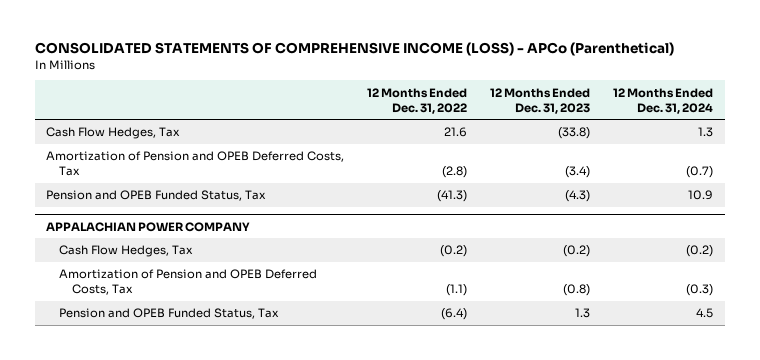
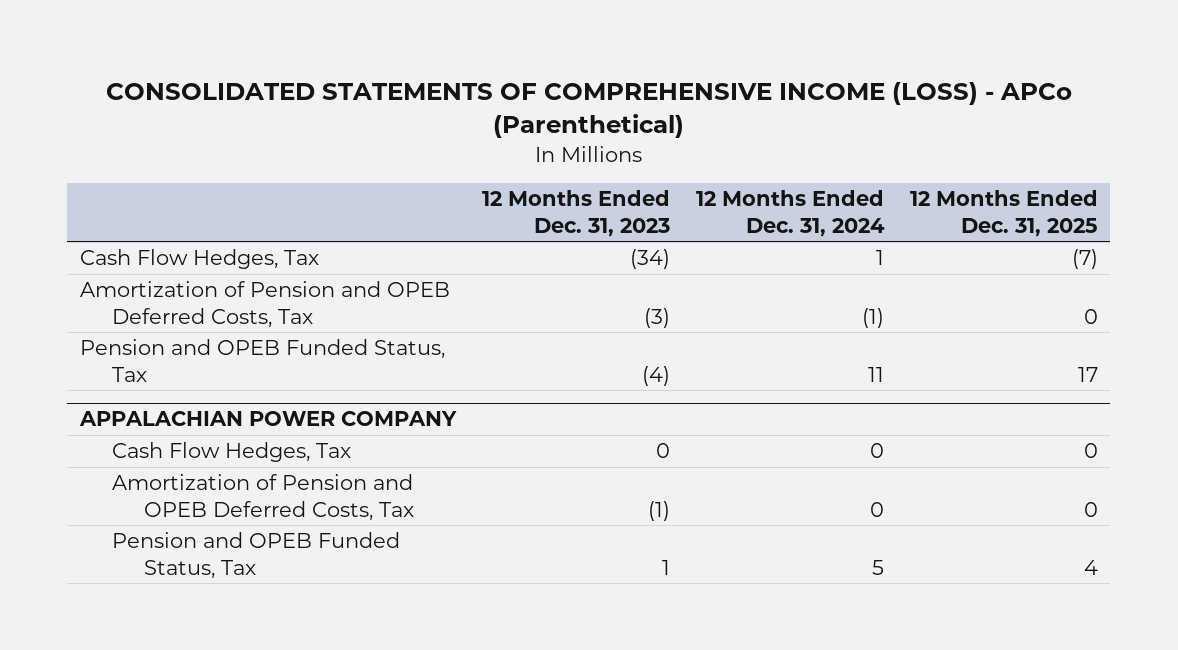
- | 12 Months Ended Dec. 31, 2022 | 12 Months Ended Dec. 31, 2023 | 12 Months Ended Dec. 31, 2024
+ | 12 Months Ended Dec. 31, 2023 | 12 Months Ended Dec. 31, 2024 | 12 Months Ended Dec. 31, 2025
- Cash Flow Hedges, Tax | 21.6 | (33.8) | 1.3
- Amortization of Pension and OPEB Deferred Costs, Tax | (2.8) | (3.4) | (0.7)
- Pension and OPEB Funded Status, Tax | (41.3) | (4.3) | 10.9
+ Cash Flow Hedges, Tax | (34) | 1 | (7)
+ Amortization of Pension and OPEB Deferred Costs, Tax | (3) | (1) | 0
+ Pension and OPEB Funded Status, Tax | (4) | 11 | 17
@ APPALACHIAN POWER COMPANY
- Cash Flow Hedges, Tax | (0.2) | (0.2) | (0.2)
- Amortization of Pension and OPEB Deferred Costs, Tax | (1.1) | (0.8) | (0.3)
- Pension and OPEB Funded Status, Tax | (6.4) | 1.3 | 4.5
+ Cash Flow Hedges, Tax | 0 | 0 | 0
+ Amortization of Pension and OPEB Deferred Costs, Tax | (1) | 0 | 0
+ Pension and OPEB Funded Status, Tax | 1 | 5 | 4

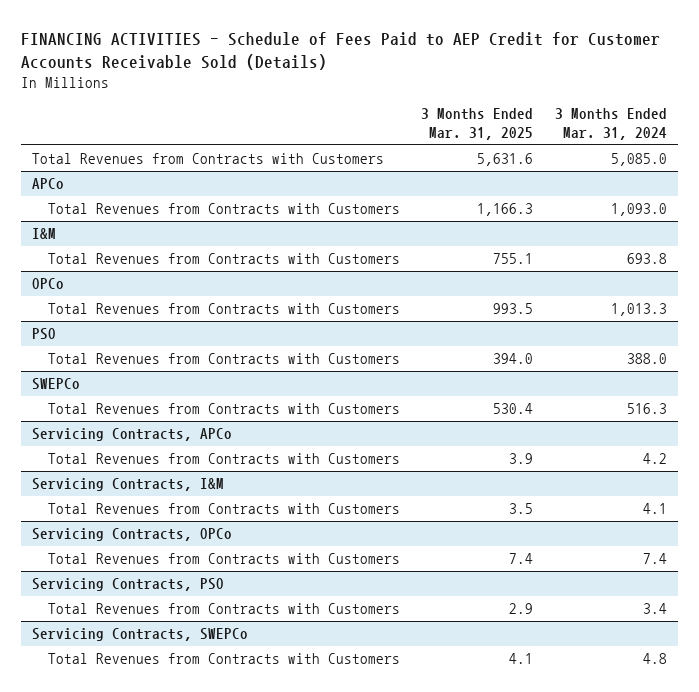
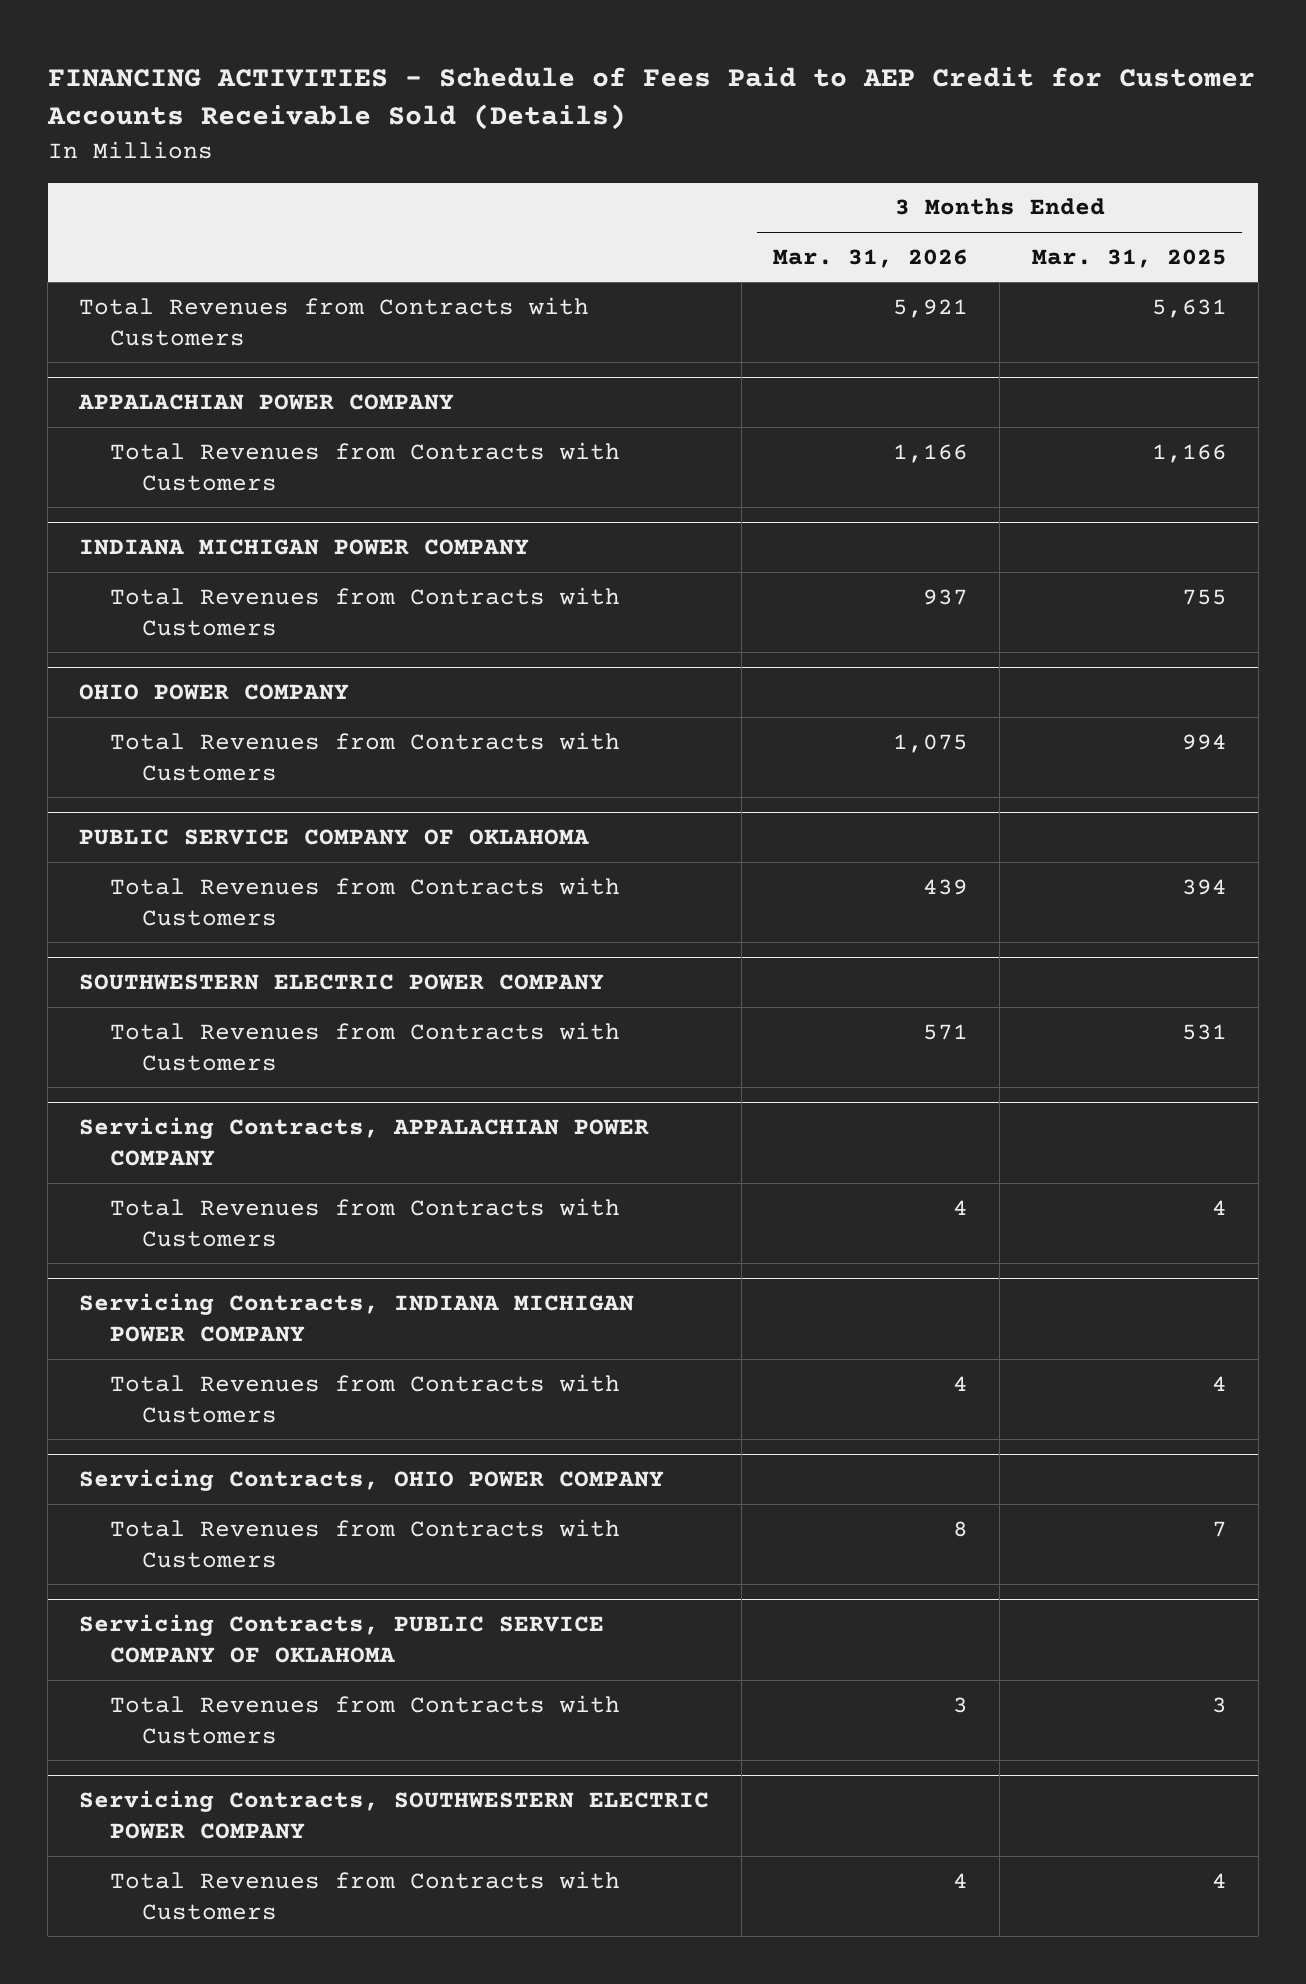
- | 3 Months Ended Mar. 31, 2025 | 3 Months Ended Mar. 31, 2024
+ | 3 Months Ended Mar. 31, 2026 | 3 Months Ended Mar. 31, 2025
- Total Revenues from Contracts with Customers | 5,631.6 | 5,085.0
- APCo
- Total Revenues from Contracts with Customers | 1,166.3 | 1,093.0
- I&M
- Total Revenues from Contracts with Customers | 755.1 | 693.8
- OPCo
- Total Revenues from Contracts with Customers | 993.5 | 1,013.3
- PSO
- Total Revenues from Contracts with Customers | 394.0 | 388.0
- SWEPCo
- Total Revenues from Contracts with Customers | 530.4 | 516.3
- Servicing Contracts, APCo
- Total Revenues from Contracts with Customers | 3.9 | 4.2
- Servicing Contracts, I&M
- Total Revenues from Contracts with Customers | 3.5 | 4.1
- Servicing Contracts, OPCo
- Total Revenues from Contracts with Customers | 7.4 | 7.4
- Servicing Contracts, PSO
- Total Revenues from Contracts with Customers | 2.9 | 3.4
- Servicing Contracts, SWEPCo
- Total Revenues from Contracts with Customers | 4.1 | 4.8
+ Total Revenues from Contracts with Customers | 5,921 | 5,631
+ APPALACHIAN POWER COMPANY
+ Total Revenues from Contracts with Customers | 1,166 | 1,166
+ INDIANA MICHIGAN POWER COMPANY
+ Total Revenues from Contracts with Customers | 937 | 755
+ OHIO POWER COMPANY
+ Total Revenues from Contracts with Customers | 1,075 | 994
+ PUBLIC SERVICE COMPANY OF OKLAHOMA
+ Total Revenues from Contracts with Customers | 439 | 394
+ SOUTHWESTERN ELECTRIC POWER COMPANY
+ Total Revenues from Contracts with Customers | 571 | 531
+ Servicing Contracts, APPALACHIAN POWER COMPANY
+ Total Revenues from Contracts with Customers | 4 | 4
+ Servicing Contracts, INDIANA MICHIGAN POWER COMPANY
+ Total Revenues from Contracts with Customers | 4 | 4
+ Servicing Contracts, OHIO POWER COMPANY
+ Total Revenues from Contracts with Customers | 8 | 7
+ Servicing Contracts, PUBLIC SERVICE COMPANY OF OKLAHOMA
+ Total Revenues from Contracts with Customers | 3 | 3
+ Servicing Contracts, SOUTHWESTERN ELECTRIC POWER COMPANY
+ Total Revenues from Contracts with Customers | 4 | 4

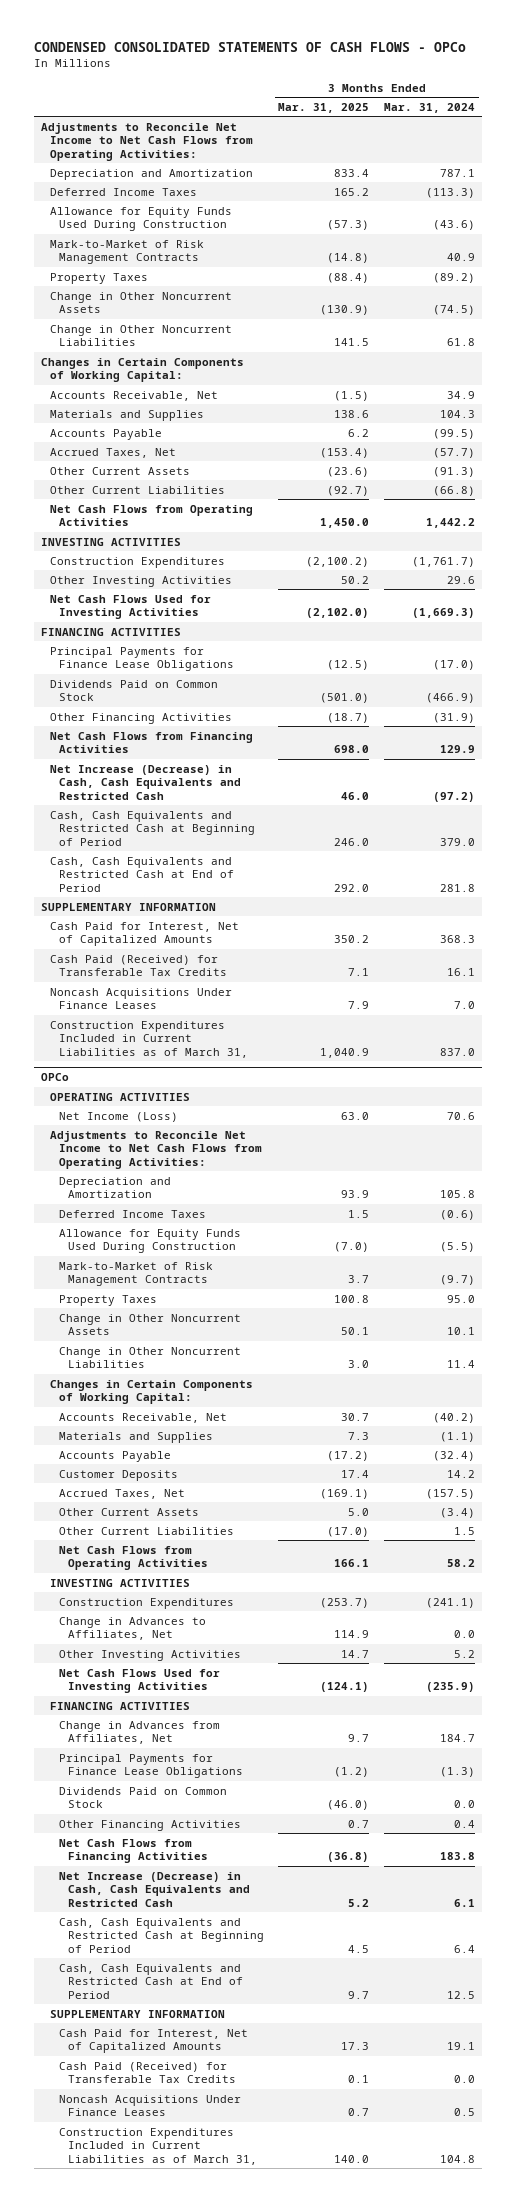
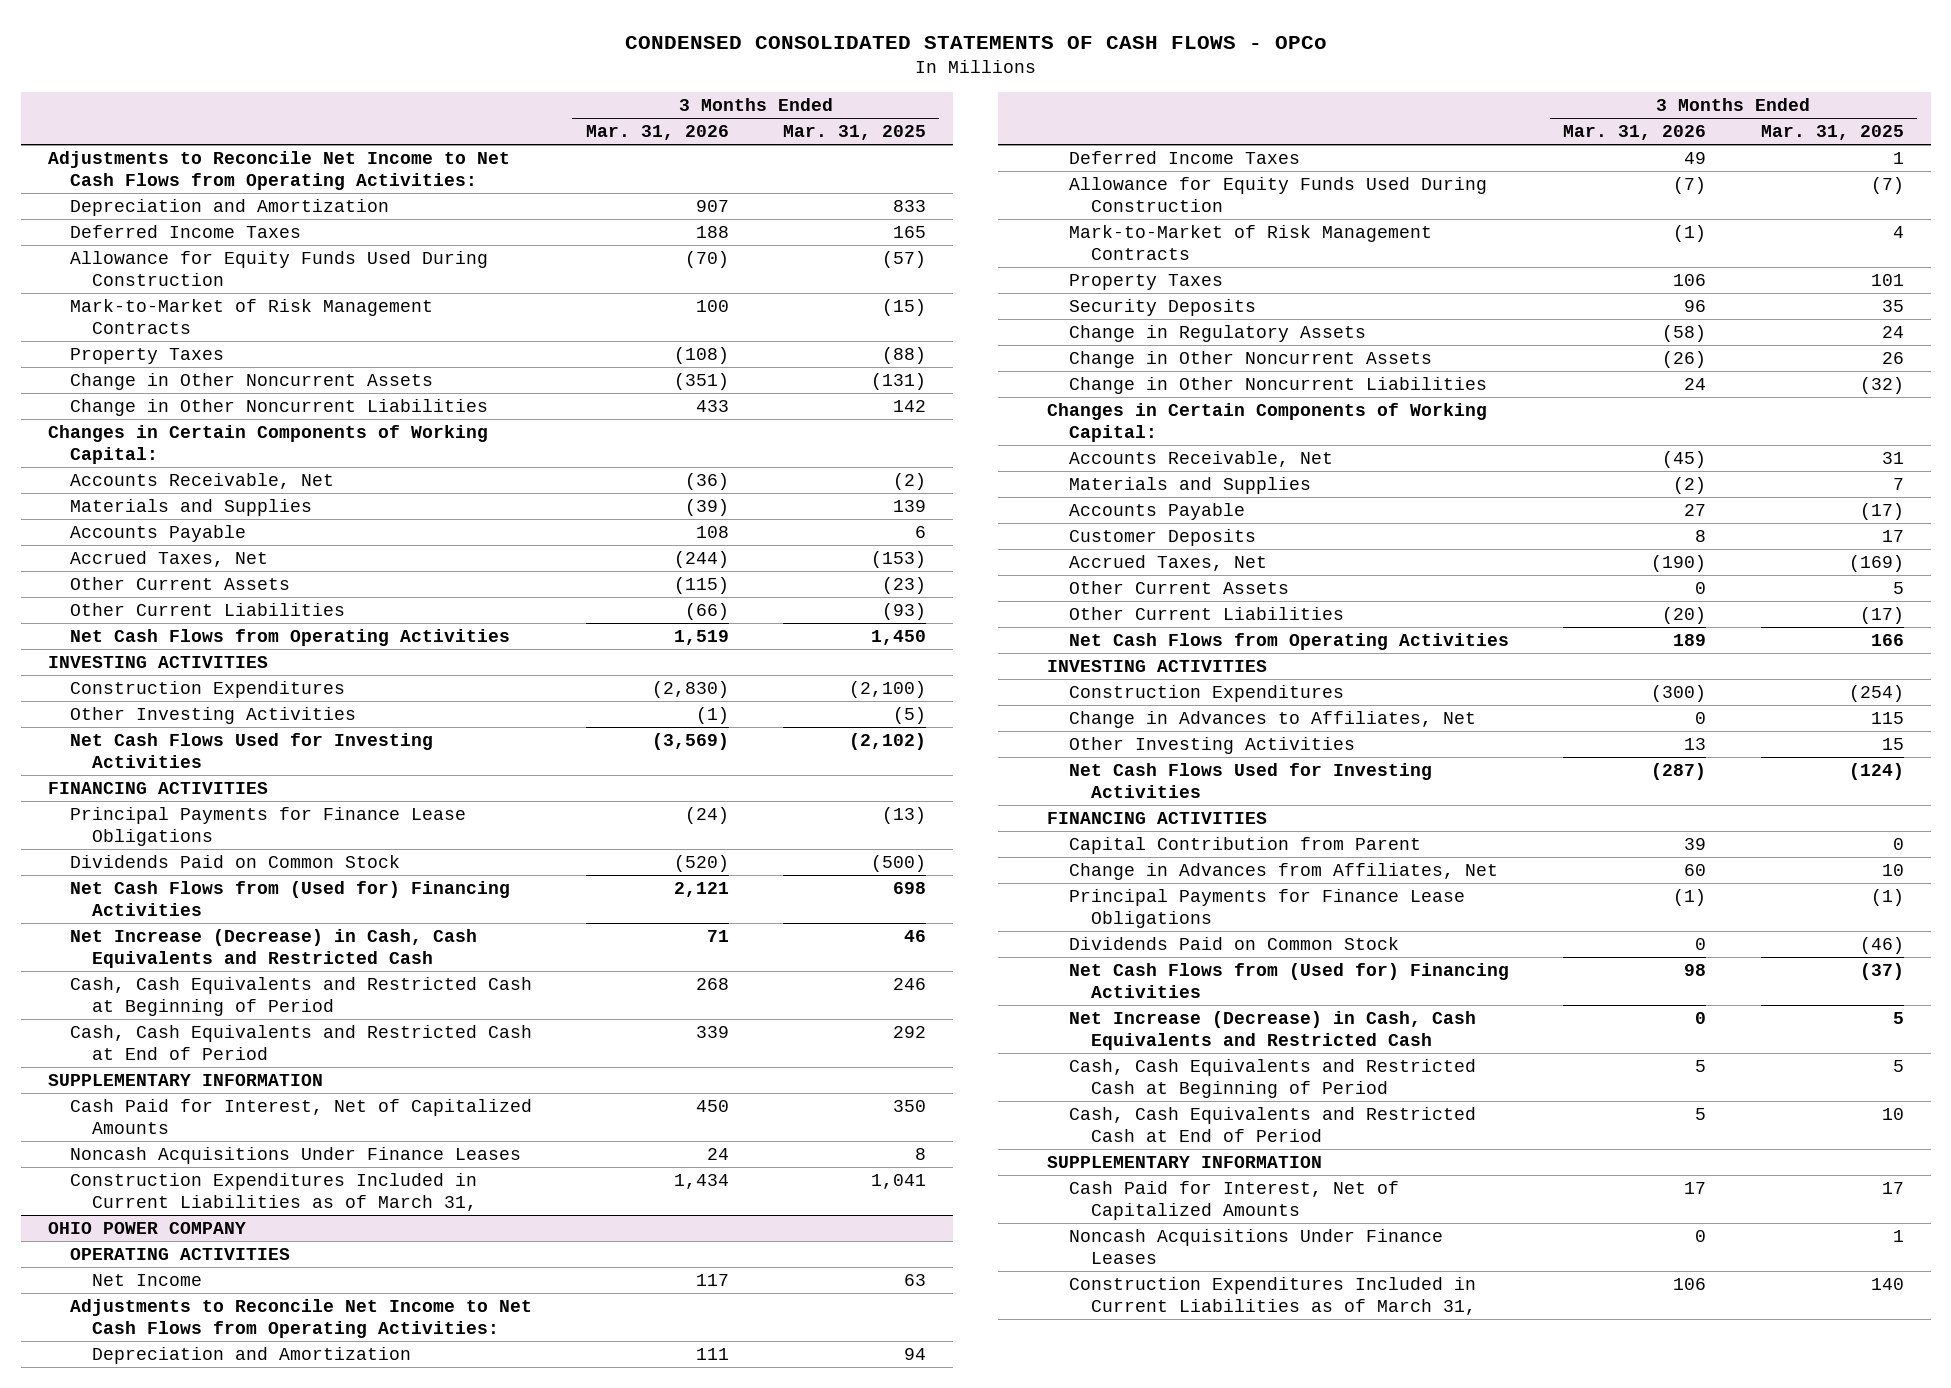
- | 3 Months Ended Mar. 31, 2025 | 3 Months Ended Mar. 31, 2024
+ | 3 Months Ended Mar. 31, 2026 | 3 Months Ended Mar. 31, 2025
- Depreciation and Amortization | 833.4 | 787.1
- Deferred Income Taxes | 165.2 | (113.3)
- Allowance for Equity Funds Used During Construction | (57.3) | (43.6)
- Mark-to-Market of Risk Management Contracts | (14.8) | 40.9
- Property Taxes | (88.4) | (89.2)
- Change in Other Noncurrent Assets | (130.9) | (74.5)
- Change in Other Noncurrent Liabilities | 141.5 | 61.8
+ Depreciation and Amortization | 907 | 833
+ Deferred Income Taxes | 188 | 165
+ Allowance for Equity Funds Used During Construction | (70) | (57)
+ Mark-to-Market of Risk Management Contracts | 100 | (15)
+ Property Taxes | (108) | (88)
+ Change in Other Noncurrent Assets | (351) | (131)
+ Change in Other Noncurrent Liabilities | 433 | 142
- Accounts Receivable, Net | (1.5) | 34.9
- Materials and Supplies | 138.6 | 104.3
- Accounts Payable | 6.2 | (99.5)
- Accrued Taxes, Net | (153.4) | (57.7)
- Other Current Assets | (23.6) | (91.3)
- Other Current Liabilities | (92.7) | (66.8)
- Net Cash Flows from Operating Activities | 1,450.0 | 1,442.2
+ Accounts Receivable, Net | (36) | (2)
+ Materials and Supplies | (39) | 139
+ Accounts Payable | 108 | 6
+ Accrued Taxes, Net | (244) | (153)
+ Other Current Assets | (115) | (23)
+ Other Current Liabilities | (66) | (93)
+ Net Cash Flows from Operating Activities | 1,519 | 1,450
- Construction Expenditures | (2,100.2) | (1,761.7)
- Other Investing Activities | 50.2 | 29.6
- Net Cash Flows Used for Investing Activities | (2,102.0) | (1,669.3)
+ Construction Expenditures | (2,830) | (2,100)
+ Other Investing Activities | (1) | (5)
+ Net Cash Flows Used for Investing Activities | (3,569) | (2,102)
- Principal Payments for Finance Lease Obligations | (12.5) | (17.0)
- Dividends Paid on Common Stock | (501.0) | (466.9)
- Other Financing Activities | (18.7) | (31.9)
- Net Cash Flows from Financing Activities | 698.0 | 129.9
- Net Increase (Decrease) in Cash, Cash Equivalents and Restricted Cash | 46.0 | (97.2)
- Cash, Cash Equivalents and Restricted Cash at Beginning of Period | 246.0 | 379.0
- Cash, Cash Equivalents and Restricted Cash at End of Period | 292.0 | 281.8
+ Principal Payments for Finance Lease Obligations | (24) | (13)
+ Dividends Paid on Common Stock | (520) | (500)
+ Net Cash Flows from (Used for) Financing Activities | 2,121 | 698
+ Net Increase (Decrease) in Cash, Cash Equivalents and Restricted Cash | 71 | 46
+ Cash, Cash Equivalents and Restricted Cash at Beginning of Period | 268 | 246
+ Cash, Cash Equivalents and Restricted Cash at End of Period | 339 | 292
- Cash Paid for Interest, Net of Capitalized Amounts | 350.2 | 368.3
- Cash Paid (Received) for Transferable Tax Credits | 7.1 | 16.1
- Noncash Acquisitions Under Finance Leases | 7.9 | 7.0
- Construction Expenditures Included in Current Liabilities as of March 31, | 1,040.9 | 837.0
- OPCo
+ Cash Paid for Interest, Net of Capitalized Amounts | 450 | 350
+ Noncash Acquisitions Under Finance Leases | 24 | 8
+ Construction Expenditures Included in Current Liabilities as of March 31, | 1,434 | 1,041
+ OHIO POWER COMPANY
- Net Income (Loss) | 63.0 | 70.6
+ Net Income | 117 | 63
- Depreciation and Amortization | 93.9 | 105.8
- Deferred Income Taxes | 1.5 | (0.6)
- Allowance for Equity Funds Used During Construction | (7.0) | (5.5)
- Mark-to-Market of Risk Management Contracts | 3.7 | (9.7)
- Property Taxes | 100.8 | 95.0
- Change in Other Noncurrent Assets | 50.1 | 10.1
- Change in Other Noncurrent Liabilities | 3.0 | 11.4
+ Depreciation and Amortization | 111 | 94
+ Deferred Income Taxes | 49 | 1
+ Allowance for Equity Funds Used During Construction | (7) | (7)
+ Mark-to-Market of Risk Management Contracts | (1) | 4
+ Property Taxes | 106 | 101
+ Security Deposits | 96 | 35
+ Change in Regulatory Assets | (58) | 24
+ Change in Other Noncurrent Assets | (26) | 26
+ Change in Other Noncurrent Liabilities | 24 | (32)
- Accounts Receivable, Net | 30.7 | (40.2)
- Materials and Supplies | 7.3 | (1.1)
- Accounts Payable | (17.2) | (32.4)
- Customer Deposits | 17.4 | 14.2
- Accrued Taxes, Net | (169.1) | (157.5)
- Other Current Assets | 5.0 | (3.4)
- Other Current Liabilities | (17.0) | 1.5
- Net Cash Flows from Operating Activities | 166.1 | 58.2
+ Accounts Receivable, Net | (45) | 31
+ Materials and Supplies | (2) | 7
+ Accounts Payable | 27 | (17)
+ Customer Deposits | 8 | 17
+ Accrued Taxes, Net | (190) | (169)
+ Other Current Assets | 0 | 5
+ Other Current Liabilities | (20) | (17)
+ Net Cash Flows from Operating Activities | 189 | 166
- Construction Expenditures | (253.7) | (241.1)
- Change in Advances to Affiliates, Net | 114.9 | 0.0
- Other Investing Activities | 14.7 | 5.2
- Net Cash Flows Used for Investing Activities | (124.1) | (235.9)
+ Construction Expenditures | (300) | (254)
+ Change in Advances to Affiliates, Net | 0 | 115
+ Other Investing Activities | 13 | 15
+ Net Cash Flows Used for Investing Activities | (287) | (124)
- Change in Advances from Affiliates, Net | 9.7 | 184.7
- Principal Payments for Finance Lease Obligations | (1.2) | (1.3)
- Dividends Paid on Common Stock | (46.0) | 0.0
- Other Financing Activities | 0.7 | 0.4
- Net Cash Flows from Financing Activities | (36.8) | 183.8
- Net Increase (Decrease) in Cash, Cash Equivalents and Restricted Cash | 5.2 | 6.1
- Cash, Cash Equivalents and Restricted Cash at Beginning of Period | 4.5 | 6.4
- Cash, Cash Equivalents and Restricted Cash at End of Period | 9.7 | 12.5
+ Capital Contribution from Parent | 39 | 0
+ Change in Advances from Affiliates, Net | 60 | 10
+ Principal Payments for Finance Lease Obligations | (1) | (1)
+ Dividends Paid on Common Stock | 0 | (46)
+ Net Cash Flows from (Used for) Financing Activities | 98 | (37)
+ Net Increase (Decrease) in Cash, Cash Equivalents and Restricted Cash | 0 | 5
+ Cash, Cash Equivalents and Restricted Cash at Beginning of Period | 5 | 5
+ Cash, Cash Equivalents and Restricted Cash at End of Period | 5 | 10
- Cash Paid for Interest, Net of Capitalized Amounts | 17.3 | 19.1
- Cash Paid (Received) for Transferable Tax Credits | 0.1 | 0.0
- Noncash Acquisitions Under Finance Leases | 0.7 | 0.5
- Construction Expenditures Included in Current Liabilities as of March 31, | 140.0 | 104.8
+ Cash Paid for Interest, Net of Capitalized Amounts | 17 | 17
+ Noncash Acquisitions Under Finance Leases | 0 | 1
+ Construction Expenditures Included in Current Liabilities as of March 31, | 106 | 140

